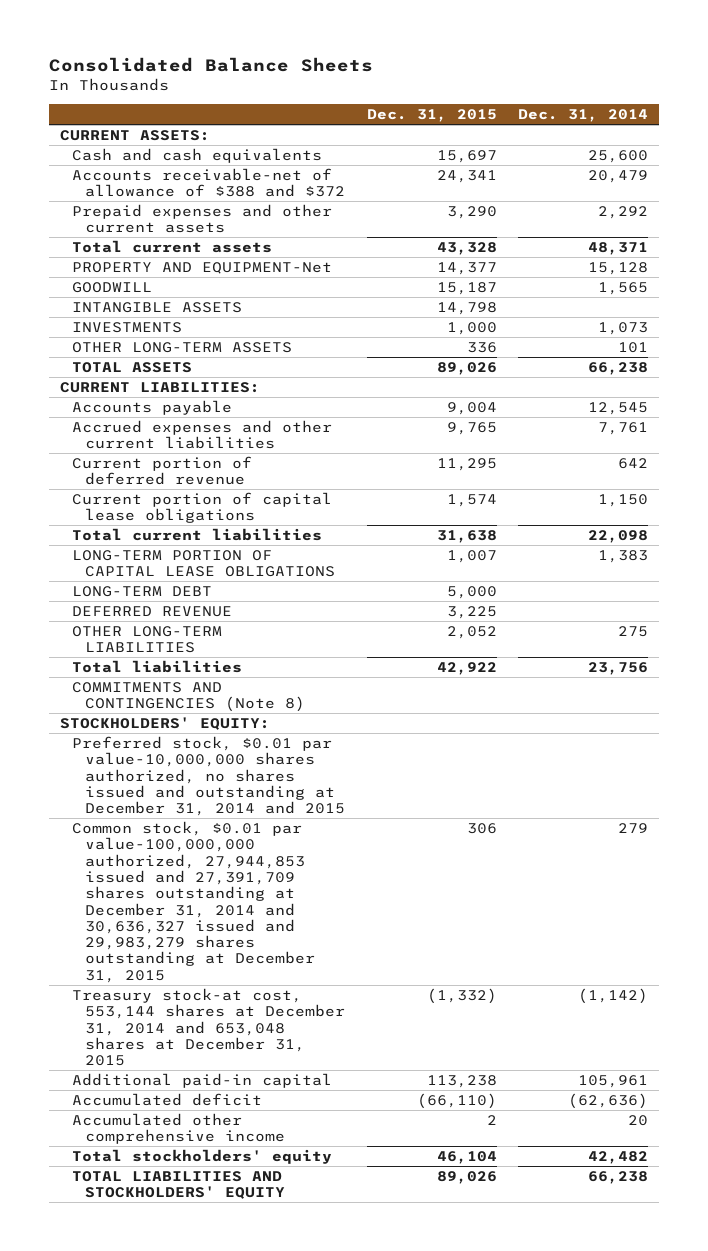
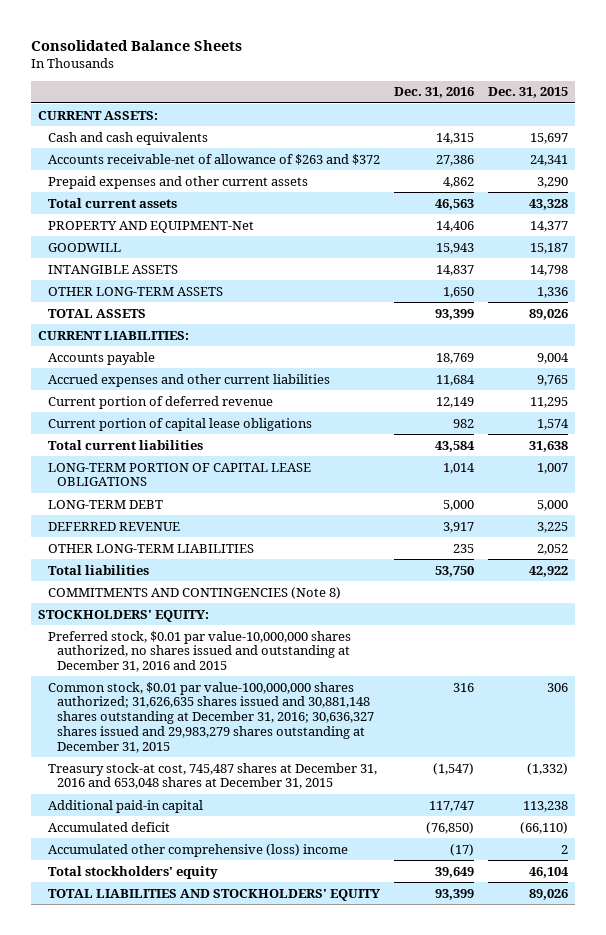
- | Dec. 31, 2015 | Dec. 31, 2014
+ | Dec. 31, 2016 | Dec. 31, 2015
- Accounts receivable-net of allowance of $388 and $372 | 24,341 | 20,479
+ Accounts receivable-net of allowance of $263 and $372 | 27,386 | 24,341
- INVESTMENTS | 1,000 | 1,073
- OTHER LONG-TERM ASSETS | 336 | 101
+ OTHER LONG-TERM ASSETS | 1,650 | 1,336
- Preferred stock, $0.01 par value-10,000,000 shares authorized, no shares issued and outstanding at December 31, 2014 and 2015
- Common stock, $0.01 par value-100,000,000 authorized, 27,944,853 issued and 27,391,709 shares outstanding at December 31, 2014 and 30,636,327 issued and 29,983,279 shares outstanding at December 31, 2015 | 306 | 279
- Treasury stock-at cost, 553,144 shares at December 31, 2014 and 653,048 shares at December 31, 2015 | (1,332) | (1,142)
+ Preferred stock, $0.01 par value-10,000,000 shares authorized, no shares issued and outstanding at December 31, 2016 and 2015
+ Common stock, $0.01 par value-100,000,000 shares authorized; 31,626,635 shares issued and 30,881,148 shares outstanding at December 31, 2016; 30,636,327 shares issued and 29,983,279 shares outstanding at December 31, 2015 | 316 | 306
+ Treasury stock-at cost, 745,487 shares at December 31, 2016 and 653,048 shares at December 31, 2015 | (1,547) | (1,332)
- Accumulated other comprehensive income | 2 | 20
+ Accumulated other comprehensive (loss) income | (17) | 2

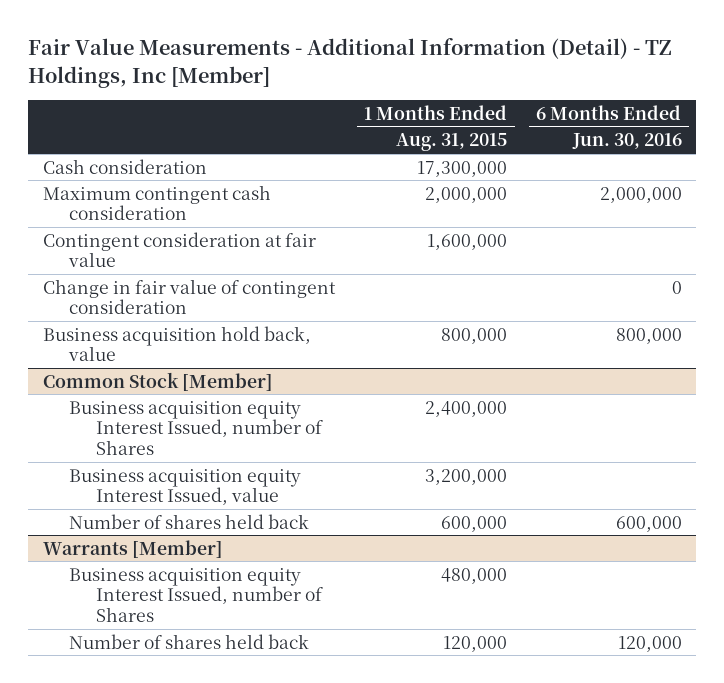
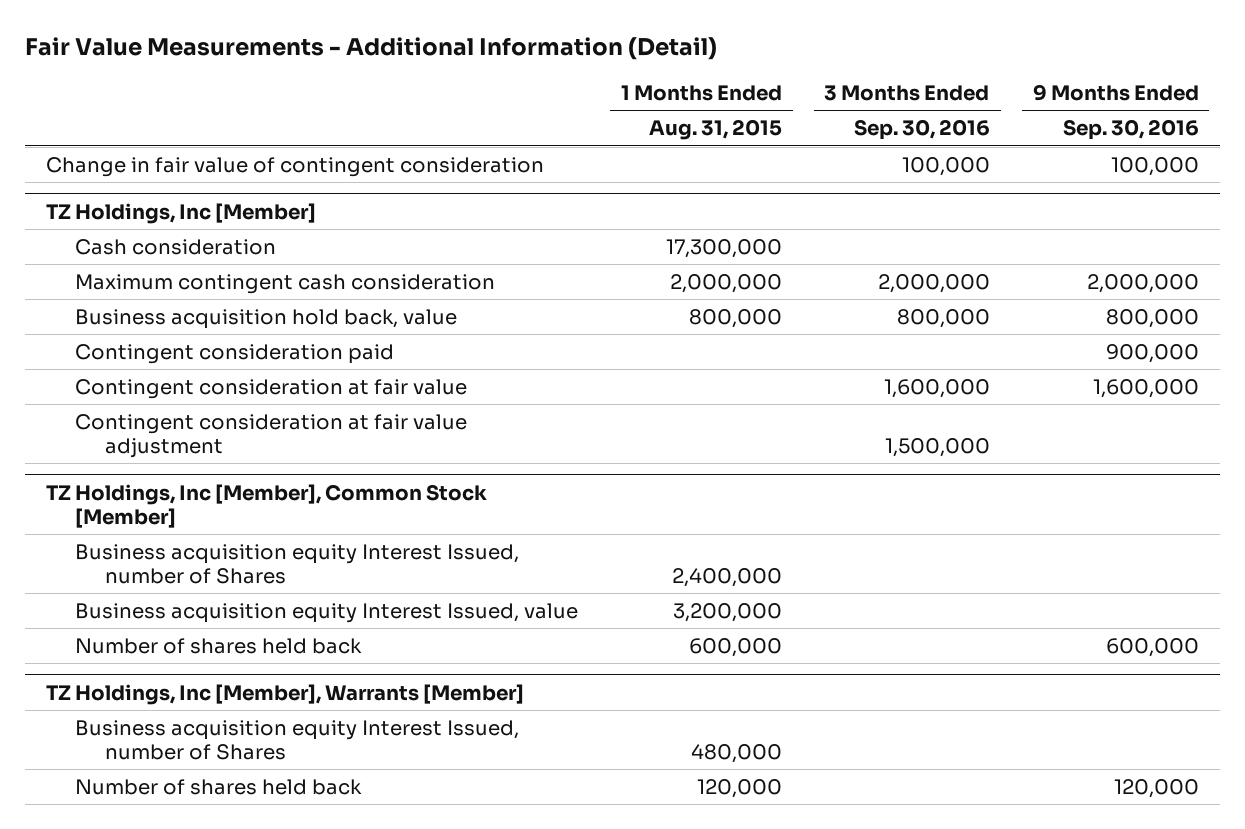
- Fair Value Measurements - Additional Information (Detail) - TZ Holdings, Inc [Member]
+ Fair Value Measurements - Additional Information (Detail)
- | 1 Months Ended Aug. 31, 2015 | 6 Months Ended Jun. 30, 2016
+ | 1 Months Ended Aug. 31, 2015 | 3 Months Ended Sep. 30, 2016 | 9 Months Ended Sep. 30, 2016
moved up: Change in fair value of contingent consideration | | 100,000 | 100,000
+ TZ Holdings, Inc [Member]
- Contingent consideration at fair value | 1,600,000 |
- Common Stock [Member]
+ Contingent consideration paid | | | 900,000
+ Contingent consideration at fair value | | 1,600,000 | 1,600,000
+ Contingent consideration at fair value adjustment | | 1,500,000 |
+ TZ Holdings, Inc [Member], Common Stock [Member]
- Warrants [Member]
+ TZ Holdings, Inc [Member], Warrants [Member]

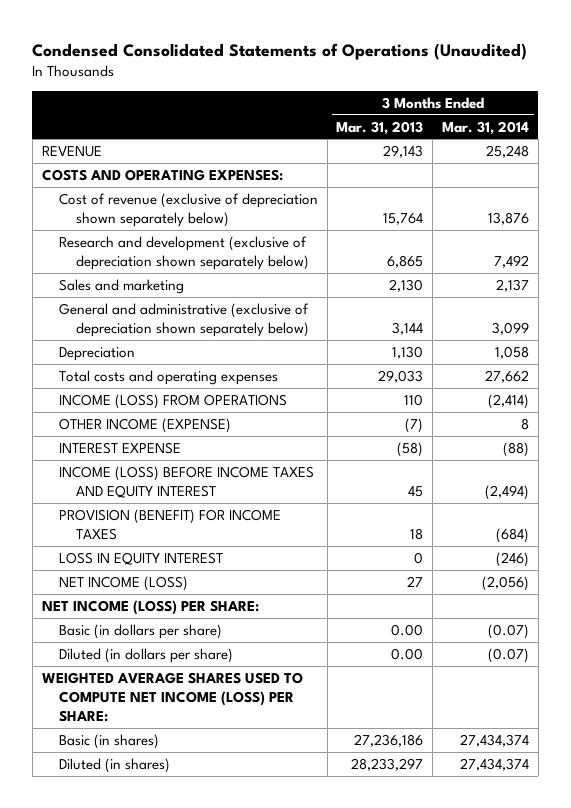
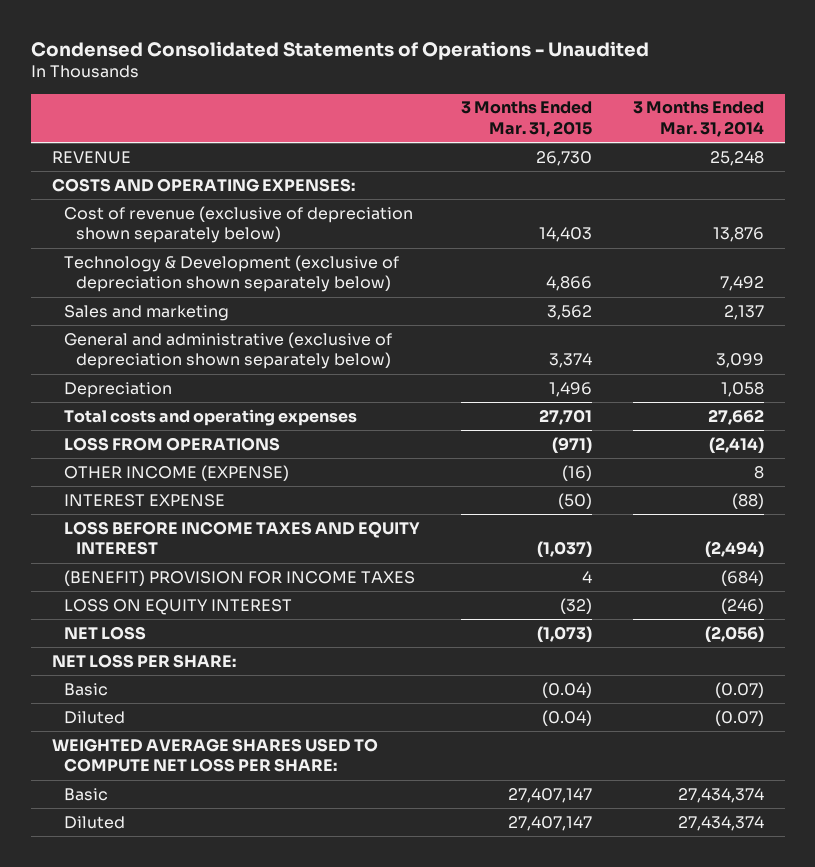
- Condensed Consolidated Statements of Operations (Unaudited)
+ Condensed Consolidated Statements of Operations - Unaudited
- | 3 Months Ended Mar. 31, 2013 | 3 Months Ended Mar. 31, 2014
+ | 3 Months Ended Mar. 31, 2015 | 3 Months Ended Mar. 31, 2014
- Research and development (exclusive of depreciation shown separately below) | 6,865 | 7,492
+ Technology & Development (exclusive of depreciation shown separately below) | 4,866 | 7,492
- INCOME (LOSS) FROM OPERATIONS | 110 | (2,414)
+ LOSS FROM OPERATIONS | (971) | (2,414)
- INCOME (LOSS) BEFORE INCOME TAXES AND EQUITY INTEREST | 45 | (2,494)
- PROVISION (BENEFIT) FOR INCOME TAXES | 18 | (684)
- LOSS IN EQUITY INTEREST | 0 | (246)
- NET INCOME (LOSS) | 27 | (2,056)
- NET INCOME (LOSS) PER SHARE:
- Basic (in dollars per share) | 0.00 | (0.07)
- Diluted (in dollars per share) | 0.00 | (0.07)
- WEIGHTED AVERAGE SHARES USED TO COMPUTE NET INCOME (LOSS) PER SHARE:
- Basic (in shares) | 27,236,186 | 27,434,374
- Diluted (in shares) | 28,233,297 | 27,434,374
+ LOSS BEFORE INCOME TAXES AND EQUITY INTEREST | (1,037) | (2,494)
+ (BENEFIT) PROVISION FOR INCOME TAXES | 4 | (684)
+ LOSS ON EQUITY INTEREST | (32) | (246)
+ NET LOSS | (1,073) | (2,056)
+ NET LOSS PER SHARE:
+ Basic | (0.04) | (0.07)
+ Diluted | (0.04) | (0.07)
+ WEIGHTED AVERAGE SHARES USED TO COMPUTE NET LOSS PER SHARE:
+ Basic | 27,407,147 | 27,434,374
+ Diluted | 27,407,147 | 27,434,374

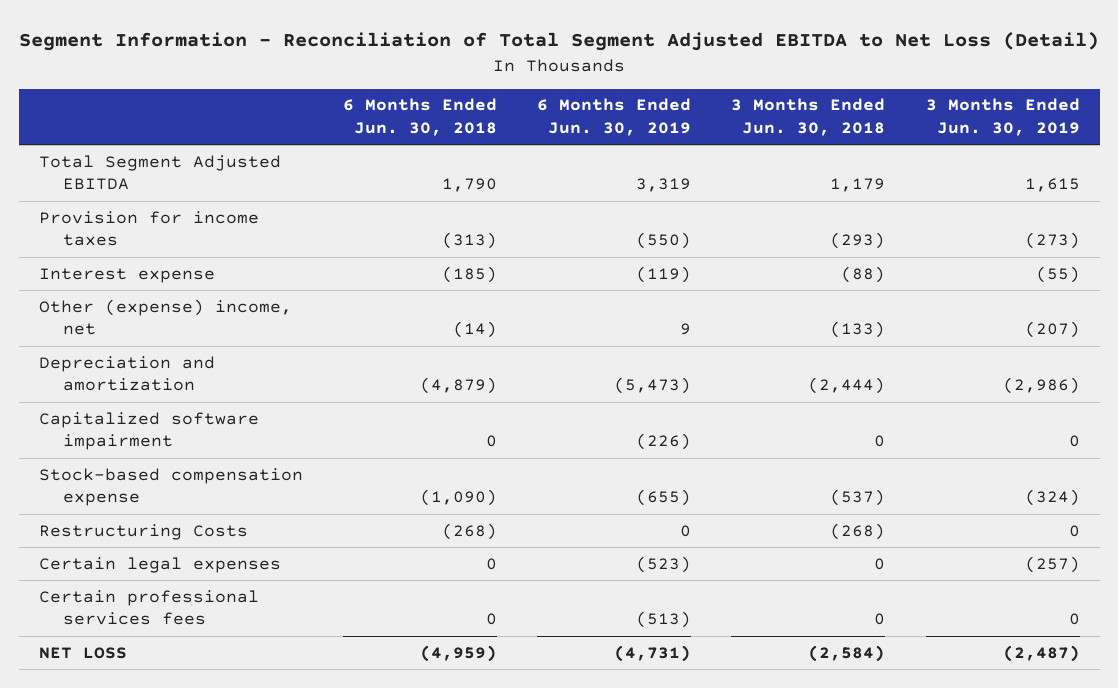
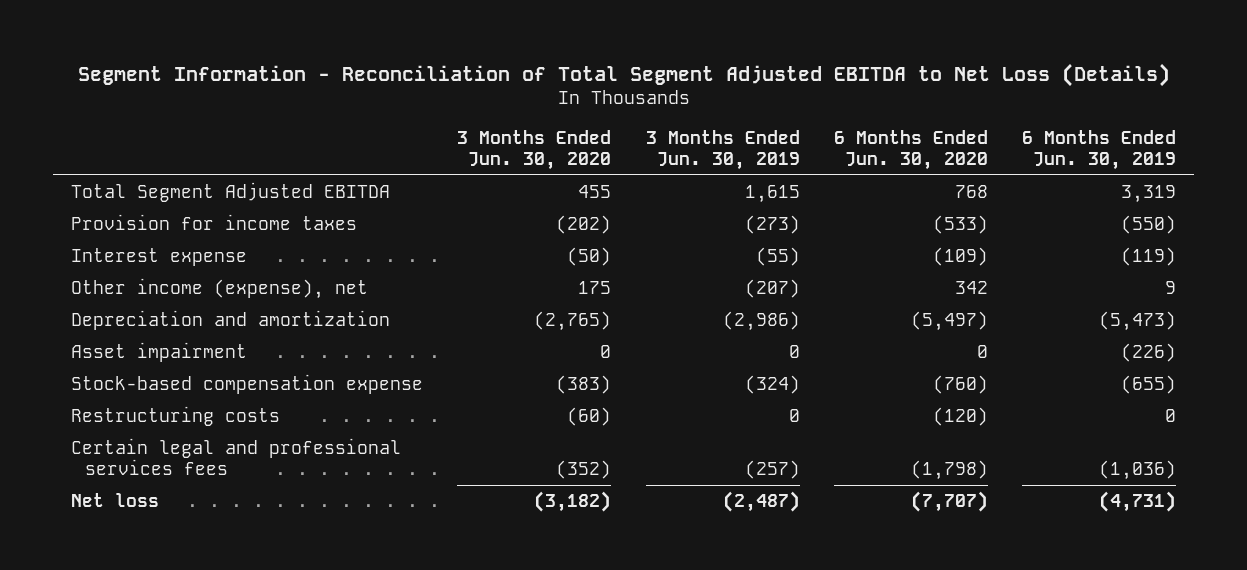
- Segment Information - Reconciliation of Total Segment Adjusted EBITDA to Net Loss (Detail)
+ Segment Information - Reconciliation of Total Segment Adjusted EBITDA to Net Loss (Details)
- | 6 Months Ended Jun. 30, 2018 | 6 Months Ended Jun. 30, 2019 | 3 Months Ended Jun. 30, 2018 | 3 Months Ended Jun. 30, 2019
+ | 3 Months Ended Jun. 30, 2020 | 3 Months Ended Jun. 30, 2019 | 6 Months Ended Jun. 30, 2020 | 6 Months Ended Jun. 30, 2019
- Other (expense) income, net | (14) | 9 | (133) | (207)
+ Other income (expense), net | 175 | (207) | 342 | 9
- Capitalized software impairment | 0 | (226) | 0 | 0
+ Asset impairment | 0 | 0 | 0 | (226)
- Restructuring Costs | (268) | 0 | (268) | 0
- Certain legal expenses | 0 | (523) | 0 | (257)
- Certain professional services fees | 0 | (513) | 0 | 0
- NET LOSS | (4,959) | (4,731) | (2,584) | (2,487)
+ Restructuring costs | (60) | 0 | (120) | 0
+ Certain legal and professional services fees | (352) | (257) | (1,798) | (1,036)
+ Net loss | (3,182) | (2,487) | (7,707) | (4,731)

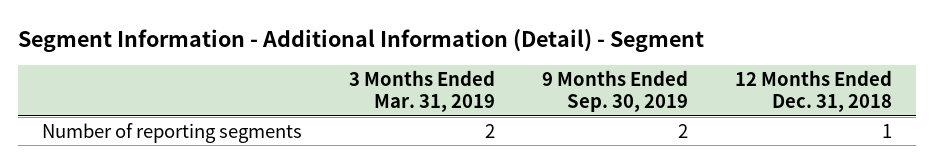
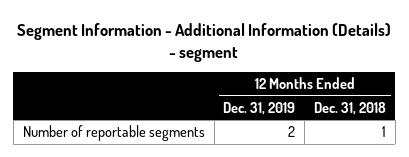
- Segment Information - Additional Information (Detail) - Segment
+ Segment Information - Additional Information (Details) - segment
- | 3 Months Ended Mar. 31, 2019 | 9 Months Ended Sep. 30, 2019 | 12 Months Ended Dec. 31, 2018
+ | 12 Months Ended Dec. 31, 2019 | 12 Months Ended Dec. 31, 2018
- Number of reporting segments | 2 | 2 | 1
+ Number of reportable segments | 2 | 1

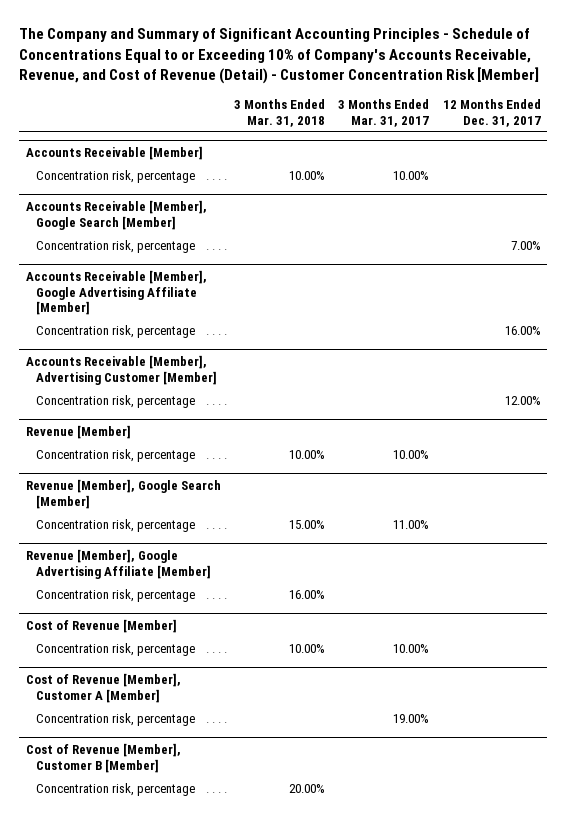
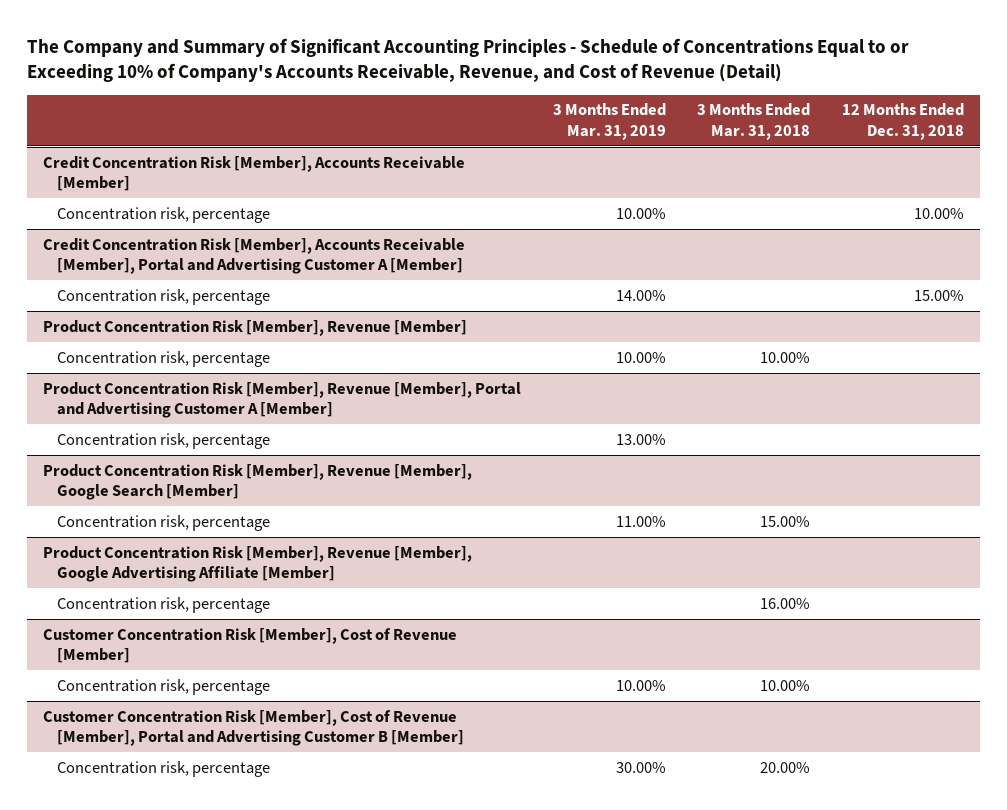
- The Company and Summary of Significant Accounting Principles - Schedule of Concentrations Equal to or Exceeding 10% of Company's Accounts Receivable, Revenue, and Cost of Revenue (Detail) - Customer Concentration Risk [Member]
+ The Company and Summary of Significant Accounting Principles - Schedule of Concentrations Equal to or Exceeding 10% of Company's Accounts Receivable, Revenue, and Cost of Revenue (Detail)
- | 3 Months Ended Mar. 31, 2018 | 3 Months Ended Mar. 31, 2017 | 12 Months Ended Dec. 31, 2017
+ | 3 Months Ended Mar. 31, 2019 | 3 Months Ended Mar. 31, 2018 | 12 Months Ended Dec. 31, 2018
- Accounts Receivable [Member]
- Concentration risk, percentage | 10.00% | 10.00% |
- Accounts Receivable [Member], Google Search [Member]
- Concentration risk, percentage | | | 7.00%
- Accounts Receivable [Member], Google Advertising Affiliate [Member]
+ Credit Concentration Risk [Member], Accounts Receivable [Member]
- Accounts Receivable [Member], Advertising Customer [Member]
+ Credit Concentration Risk [Member], Accounts Receivable [Member], Portal and Advertising Customer A [Member]
- Revenue [Member]
+ Product Concentration Risk [Member], Revenue [Member]
- Revenue [Member], Google Search [Member]
+ Product Concentration Risk [Member], Revenue [Member], Portal and Advertising Customer A [Member]
+ Concentration risk, percentage | 13.00% | |
+ Product Concentration Risk [Member], Revenue [Member], Google Search [Member]
- Revenue [Member], Google Advertising Affiliate [Member]
+ Product Concentration Risk [Member], Revenue [Member], Google Advertising Affiliate [Member]
- Cost of Revenue [Member]
+ Customer Concentration Risk [Member], Cost of Revenue [Member]
- Cost of Revenue [Member], Customer A [Member]
- Concentration risk, percentage | | 19.00% |
- Cost of Revenue [Member], Customer B [Member]
+ Customer Concentration Risk [Member], Cost of Revenue [Member], Portal and Advertising Customer B [Member]

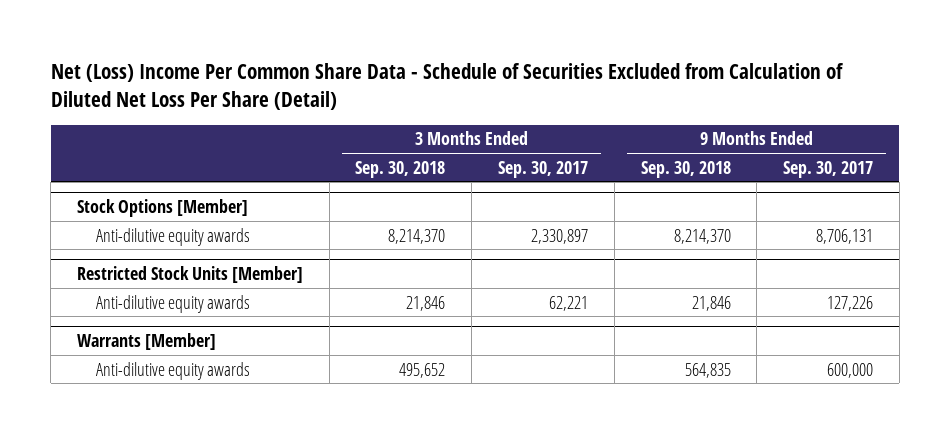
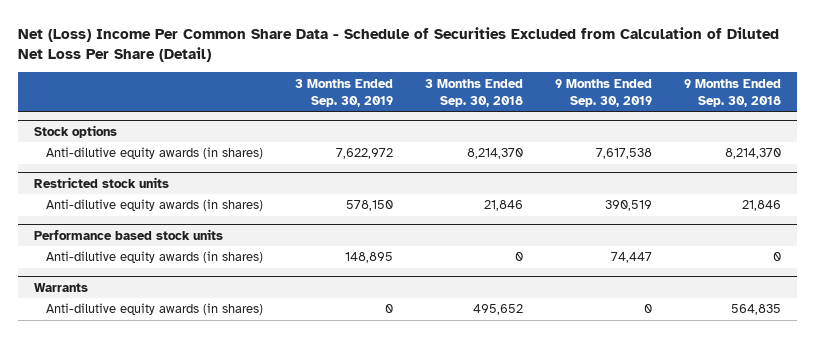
- | 3 Months Ended Sep. 30, 2018 | 3 Months Ended Sep. 30, 2017 | 9 Months Ended Sep. 30, 2018 | 9 Months Ended Sep. 30, 2017
+ | 3 Months Ended Sep. 30, 2019 | 3 Months Ended Sep. 30, 2018 | 9 Months Ended Sep. 30, 2019 | 9 Months Ended Sep. 30, 2018
- Stock Options [Member]
- Anti-dilutive equity awards | 8,214,370 | 2,330,897 | 8,214,370 | 8,706,131
- Restricted Stock Units [Member]
- Anti-dilutive equity awards | 21,846 | 62,221 | 21,846 | 127,226
- Warrants [Member]
- Anti-dilutive equity awards | 495,652 | | 564,835 | 600,000
+ Stock options
+ Anti-dilutive equity awards (in shares) | 7,622,972 | 8,214,370 | 7,617,538 | 8,214,370
+ Restricted stock units
+ Anti-dilutive equity awards (in shares) | 578,150 | 21,846 | 390,519 | 21,846
+ Performance based stock units
+ Anti-dilutive equity awards (in shares) | 148,895 | 0 | 74,447 | 0
+ Warrants
+ Anti-dilutive equity awards (in shares) | 0 | 495,652 | 0 | 564,835

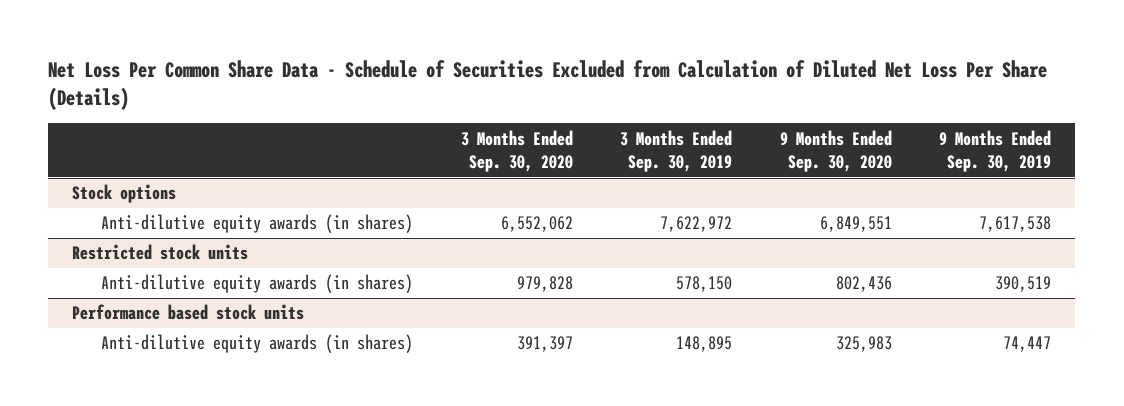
- Net (Loss) Income Per Common Share Data - Schedule of Securities Excluded from Calculation of Diluted Net Loss Per Share (Detail)
+ Net Loss Per Common Share Data - Schedule of Securities Excluded from Calculation of Diluted Net Loss Per Share (Details)
- | 3 Months Ended Sep. 30, 2019 | 3 Months Ended Sep. 30, 2018 | 9 Months Ended Sep. 30, 2019 | 9 Months Ended Sep. 30, 2018
+ | 3 Months Ended Sep. 30, 2020 | 3 Months Ended Sep. 30, 2019 | 9 Months Ended Sep. 30, 2020 | 9 Months Ended Sep. 30, 2019
- Warrants
- Anti-dilutive equity awards (in shares) | 0 | 495,652 | 0 | 564,835

